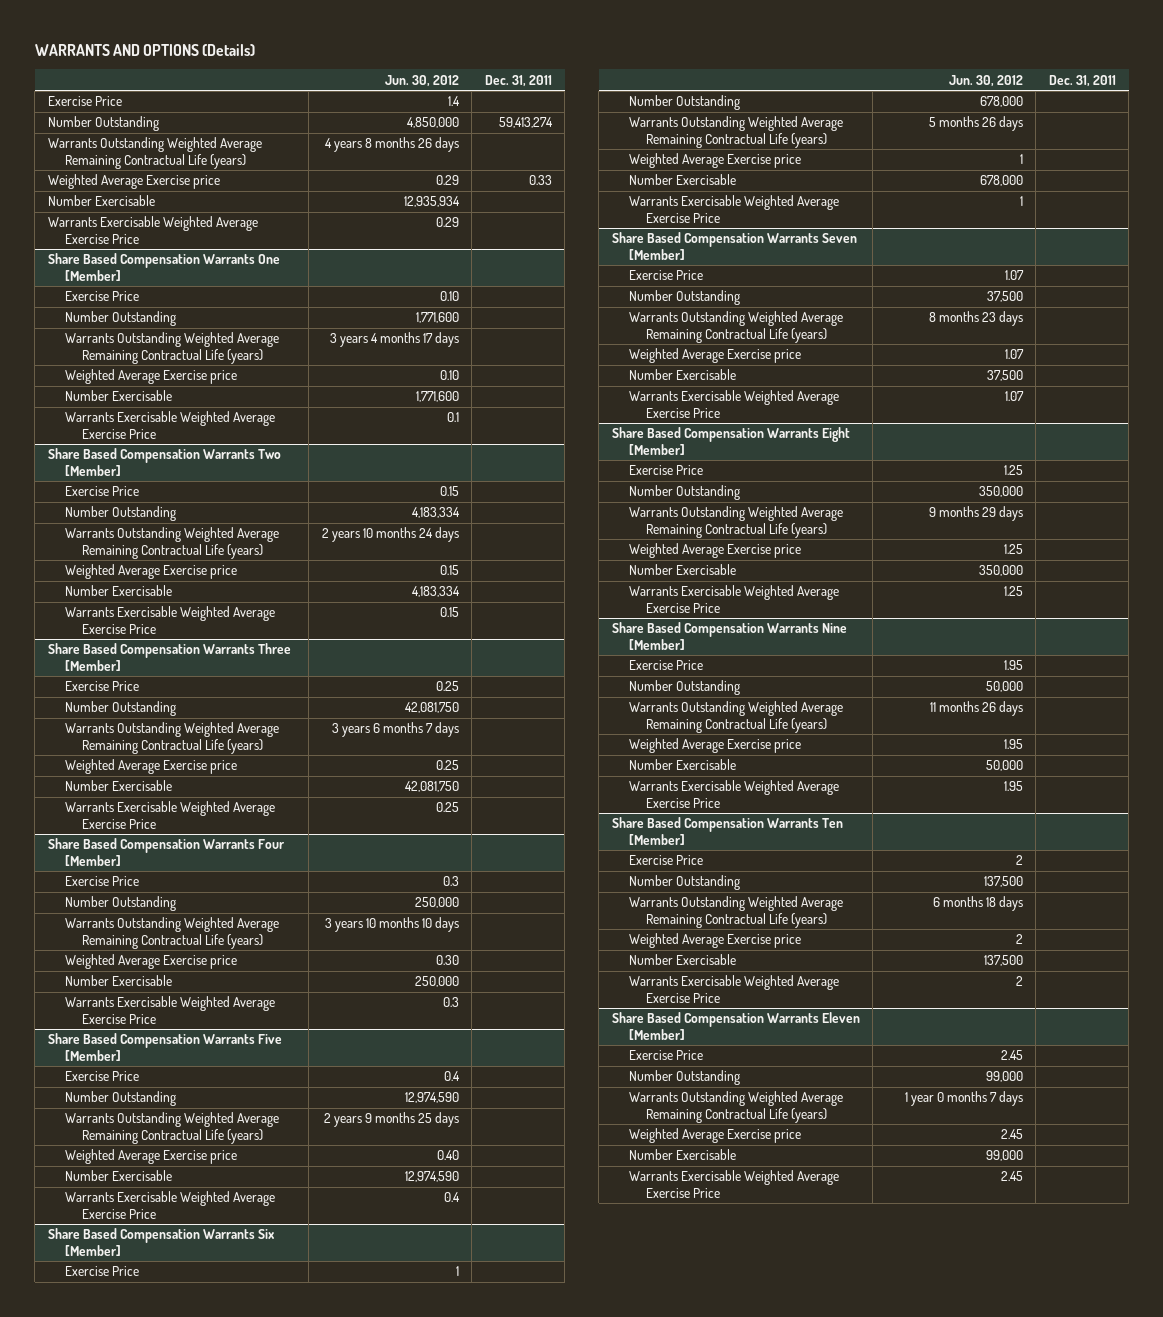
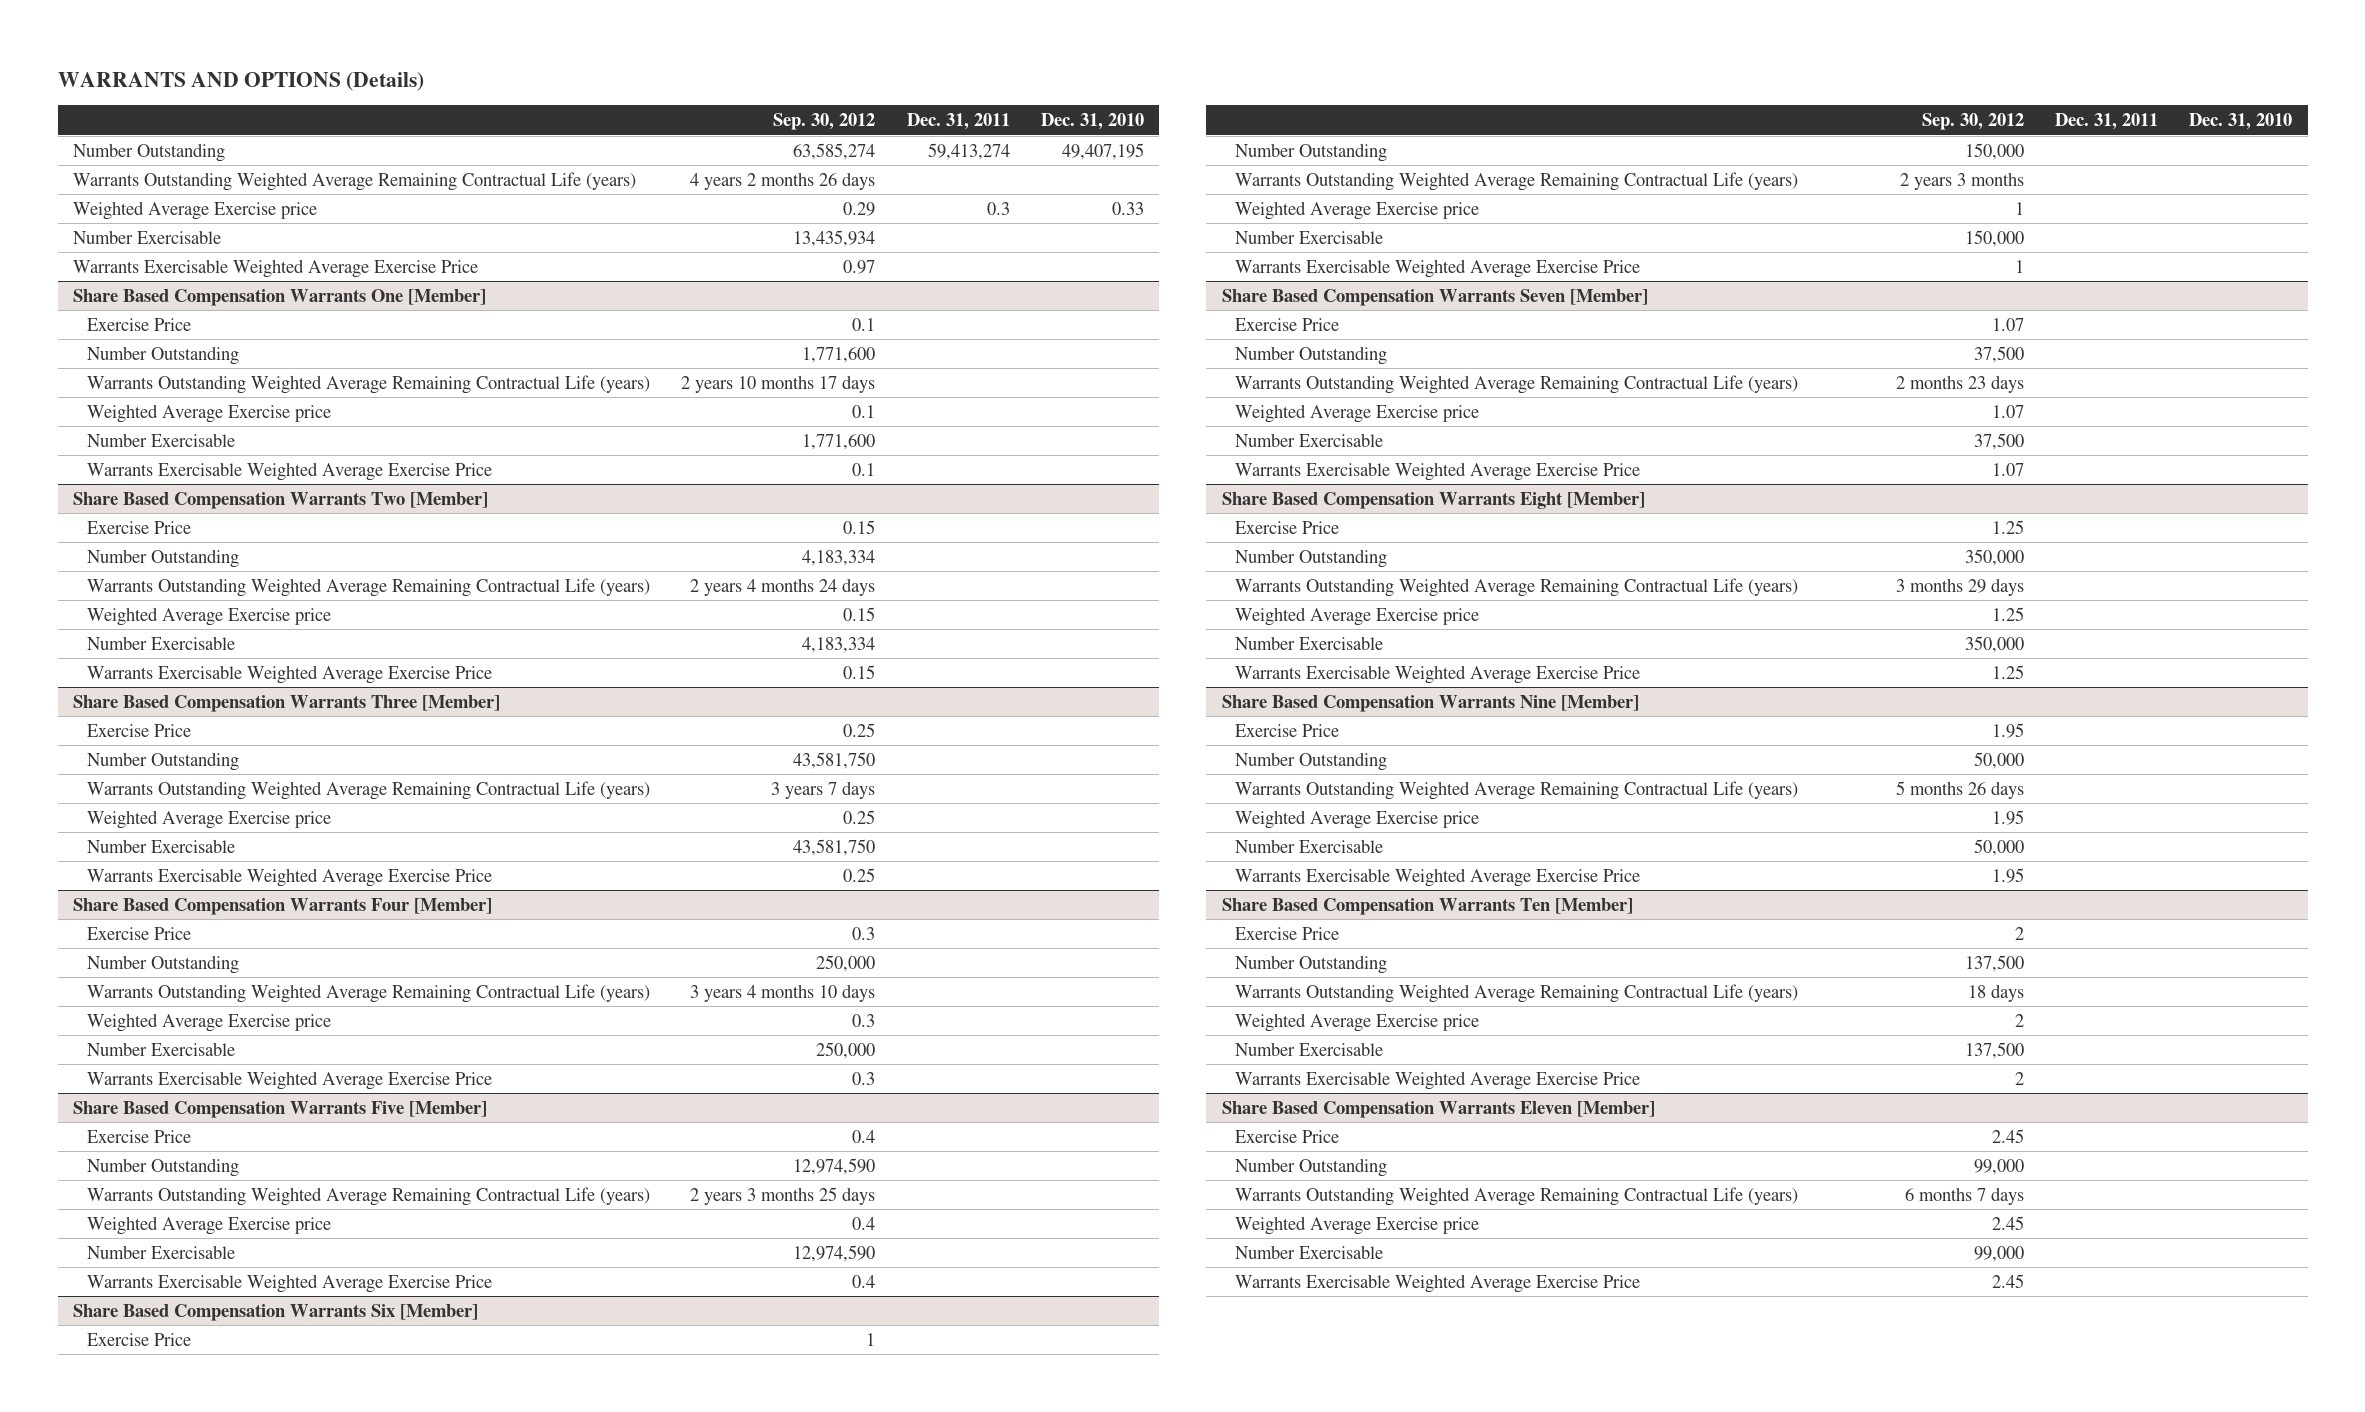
- | Jun. 30, 2012 | Dec. 31, 2011
+ | Sep. 30, 2012 | Dec. 31, 2011 | Dec. 31, 2010
- Exercise Price | 1.4 |
- Weighted Average Exercise price | 0.29 | 0.33
+ Weighted Average Exercise price | 0.29 | 0.3 | 0.33

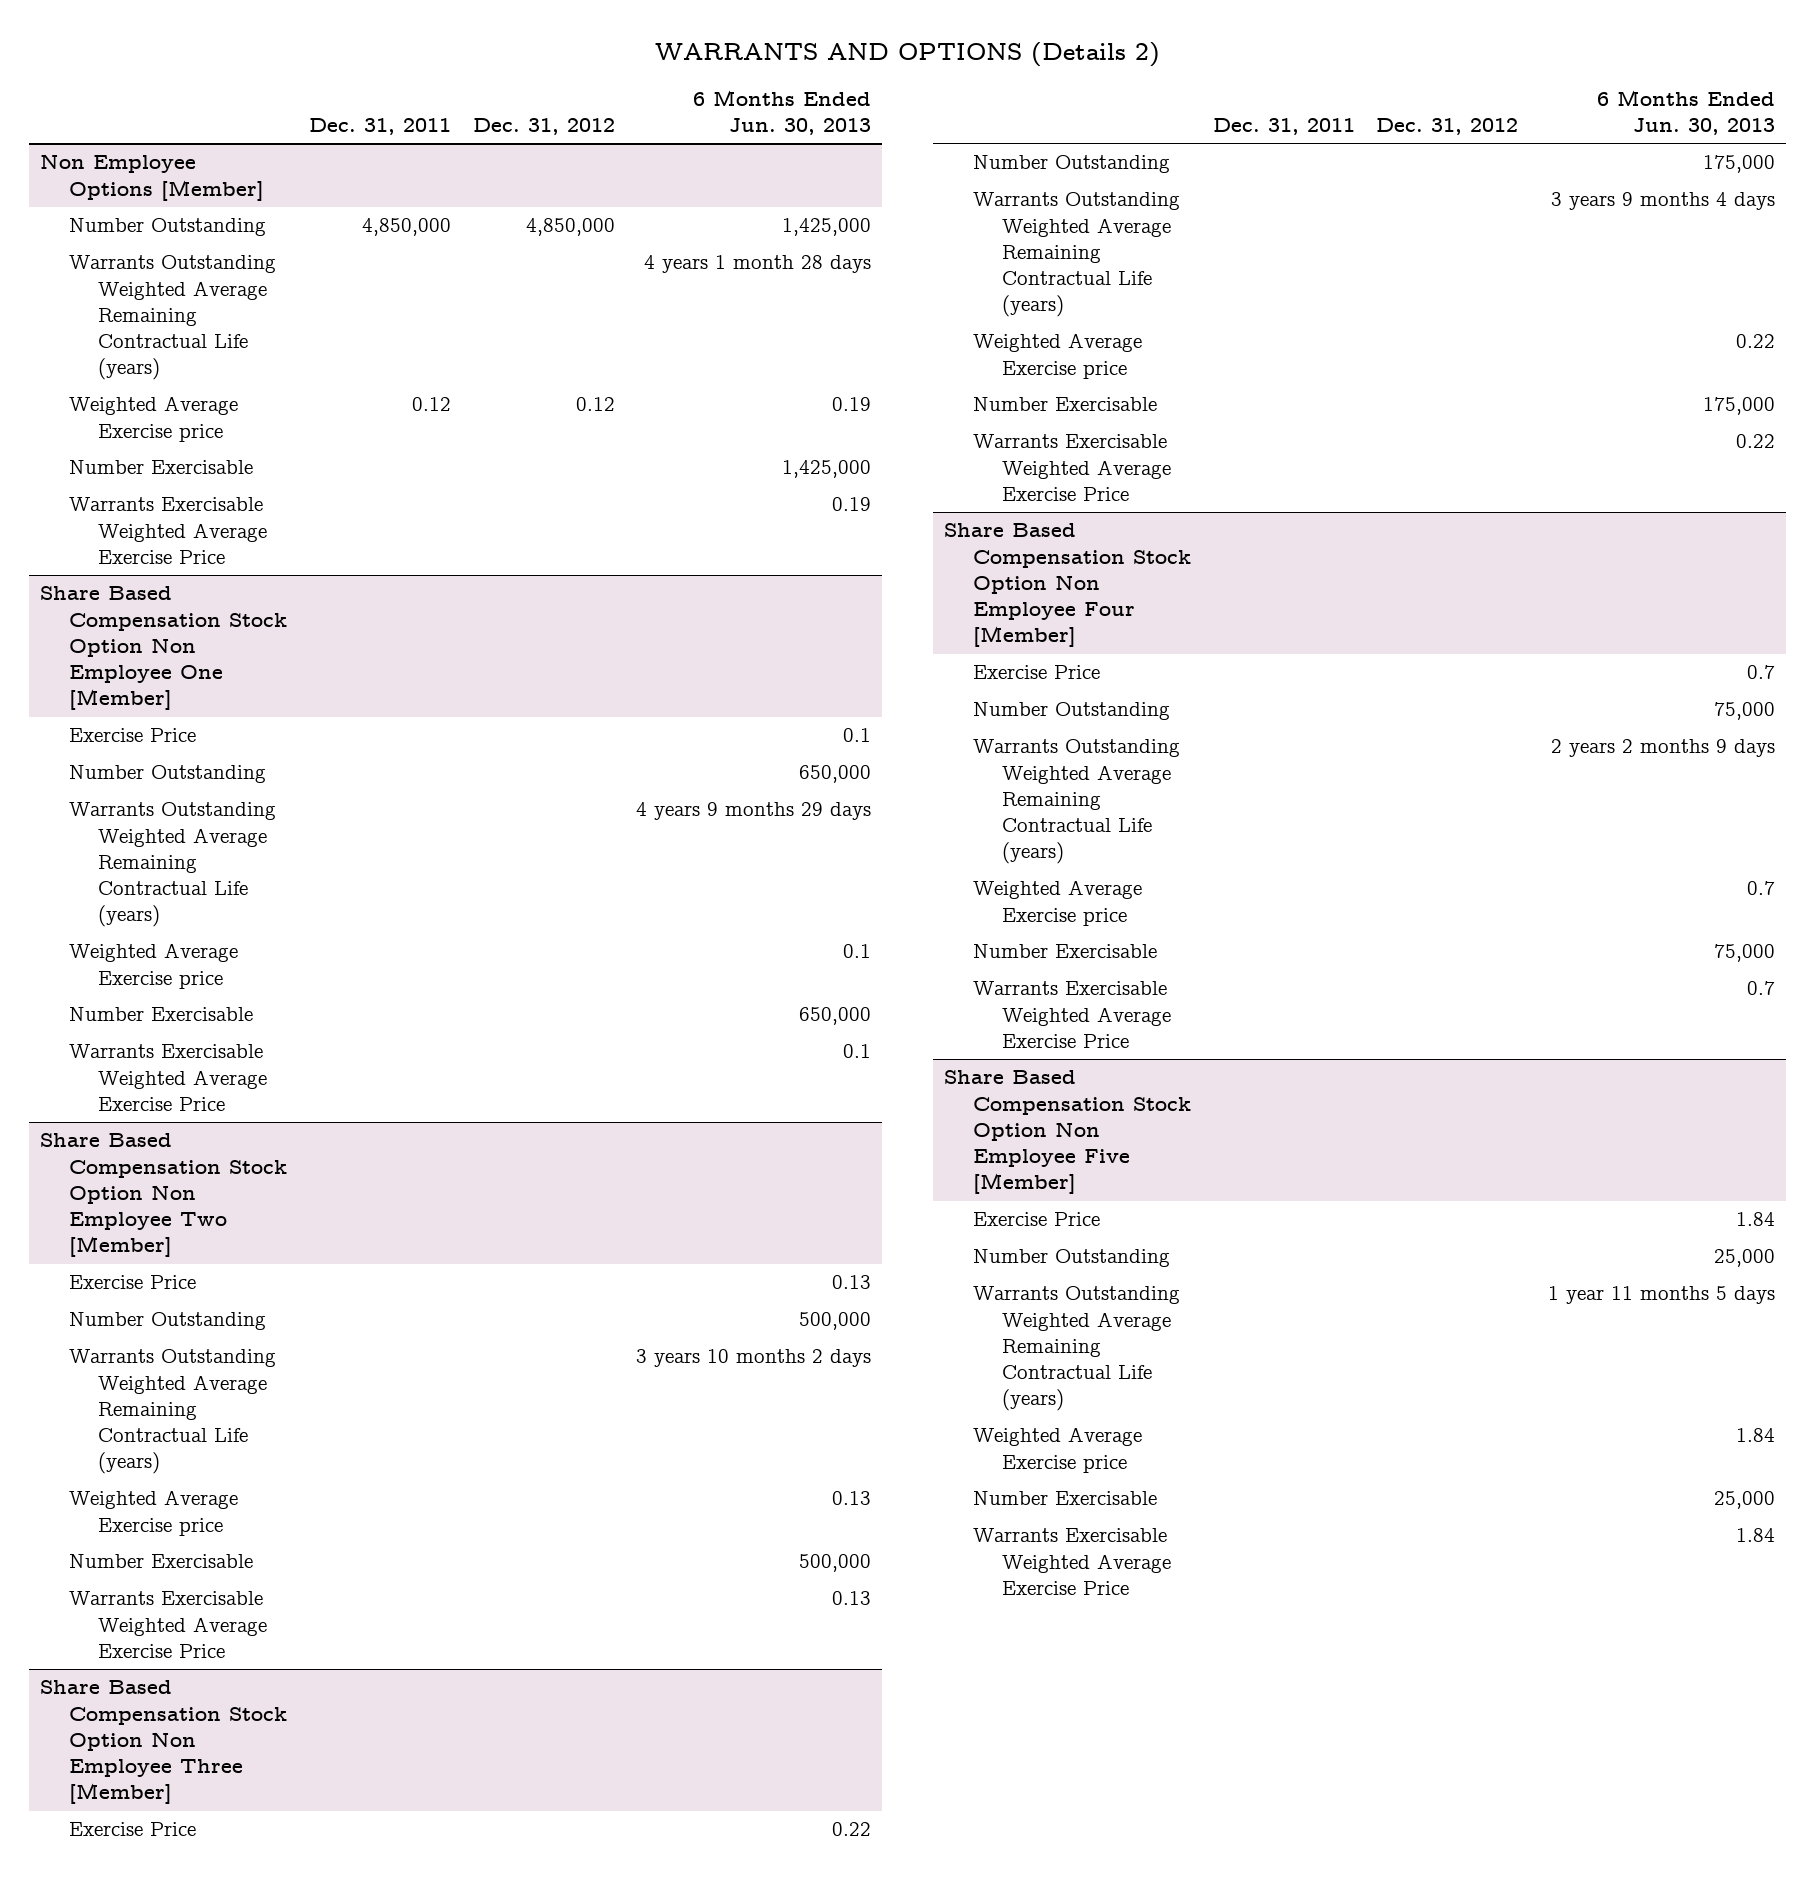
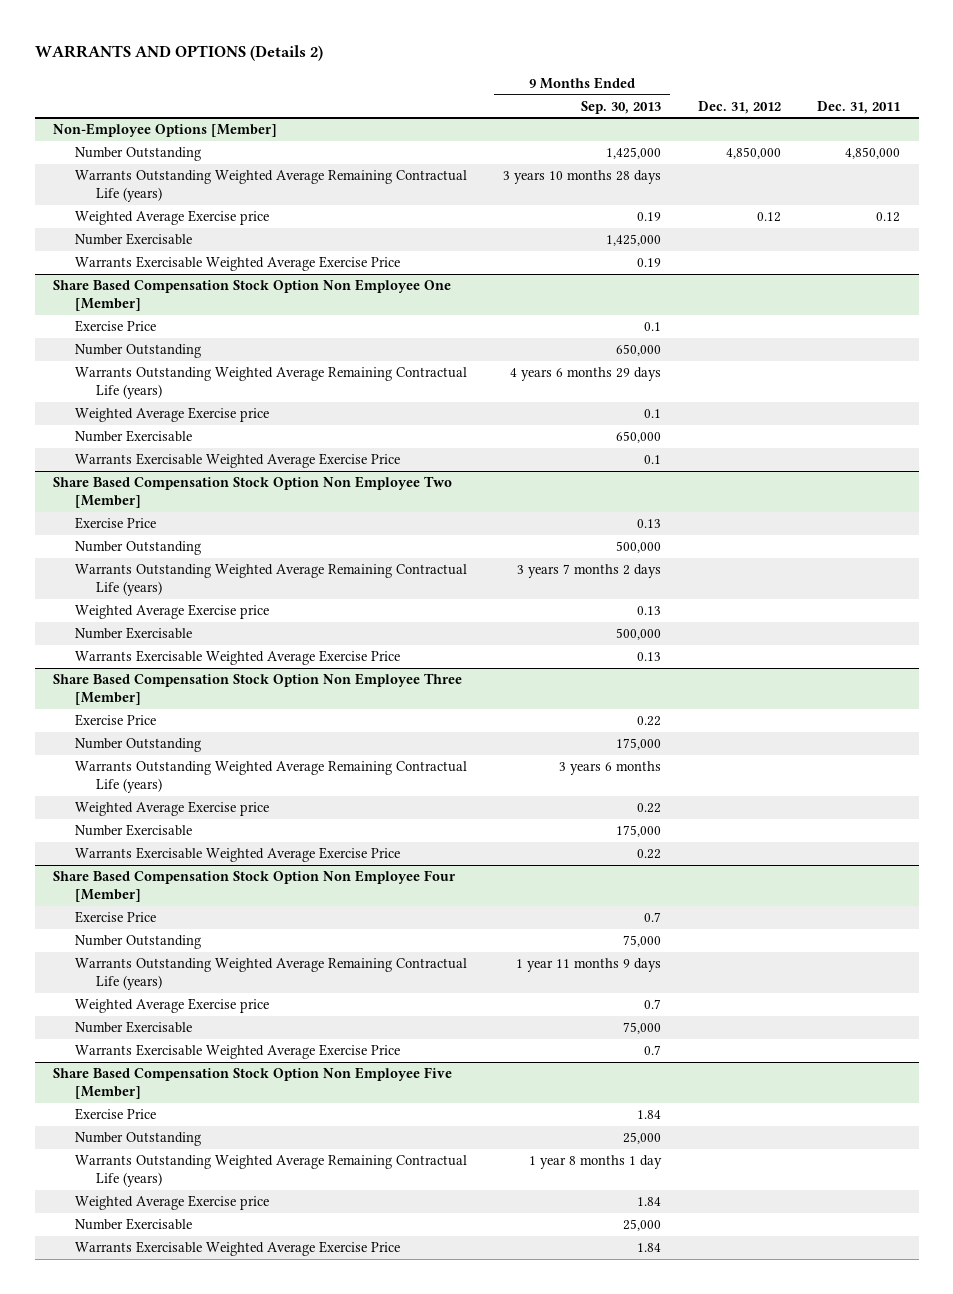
- | Dec. 31, 2011 | Dec. 31, 2012 | 6 Months Ended Jun. 30, 2013
+ | 9 Months Ended Sep. 30, 2013 | Dec. 31, 2012 | Dec. 31, 2011
- Non Employee Options [Member]
+ Non-Employee Options [Member]

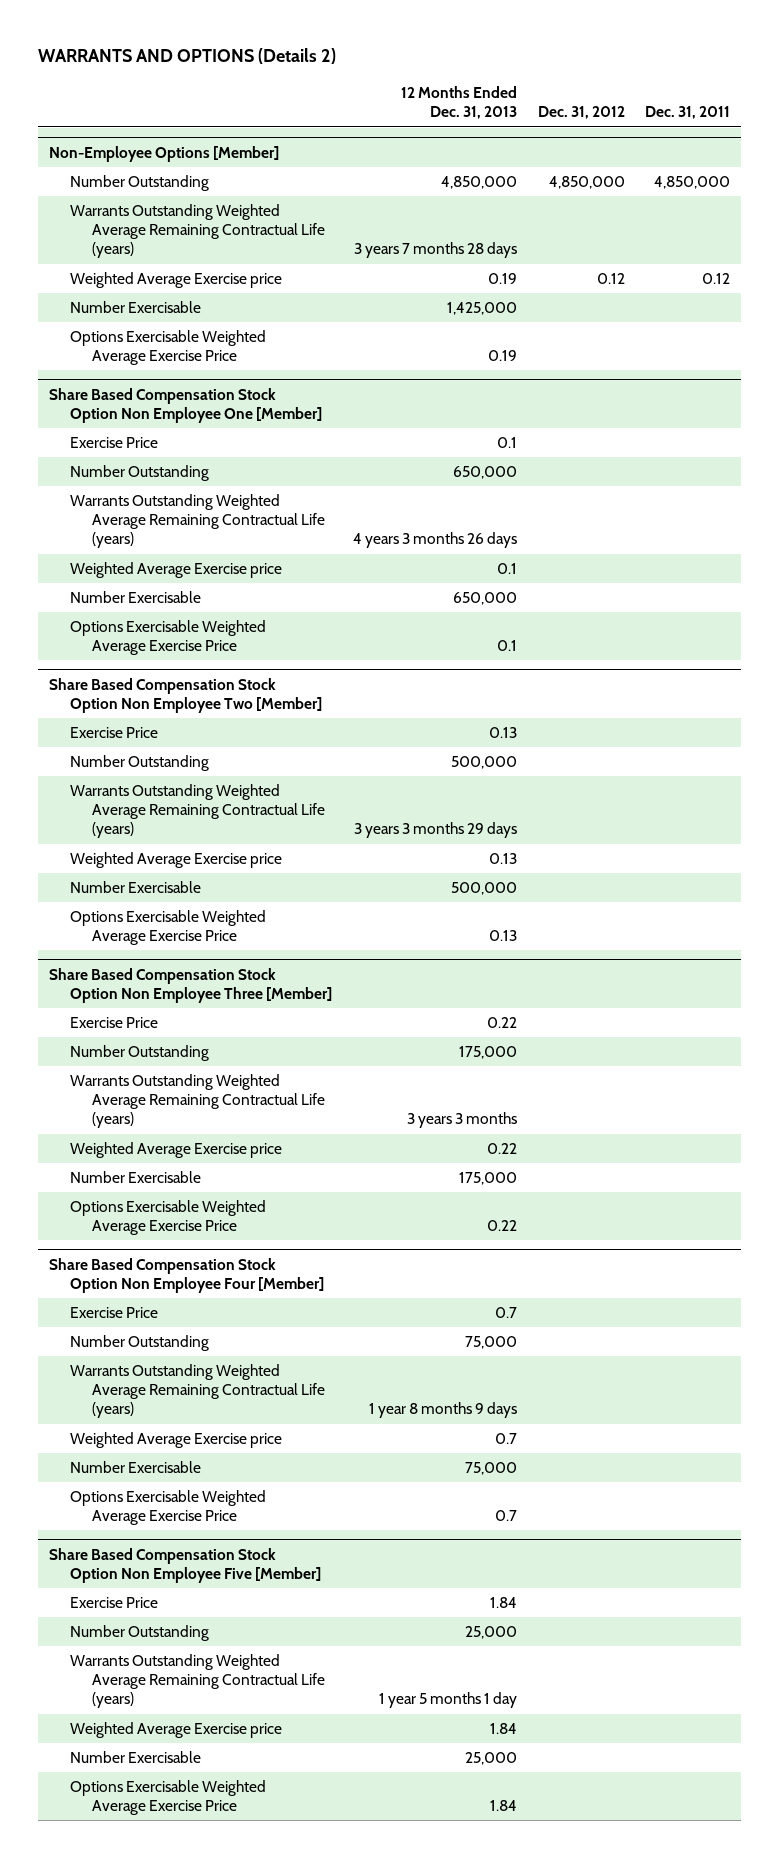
- | 9 Months Ended Sep. 30, 2013 | Dec. 31, 2012 | Dec. 31, 2011
+ | 12 Months Ended Dec. 31, 2013 | Dec. 31, 2012 | Dec. 31, 2011
@ Non-Employee Options [Member]
- Warrants Exercisable Weighted Average Exercise Price | 0.19 | |
+ Options Exercisable Weighted Average Exercise Price | 0.19 | |
@ Share Based Compensation Stock Option Non Employee One [Member]
- Warrants Exercisable Weighted Average Exercise Price | 0.1 | |
+ Options Exercisable Weighted Average Exercise Price | 0.1 | |
@ Share Based Compensation Stock Option Non Employee Two [Member]
- Warrants Exercisable Weighted Average Exercise Price | 0.13 | |
+ Options Exercisable Weighted Average Exercise Price | 0.13 | |
@ Share Based Compensation Stock Option Non Employee Three [Member]
- Warrants Exercisable Weighted Average Exercise Price | 0.22 | |
+ Options Exercisable Weighted Average Exercise Price | 0.22 | |
@ Share Based Compensation Stock Option Non Employee Four [Member]
- Warrants Exercisable Weighted Average Exercise Price | 0.7 | |
+ Options Exercisable Weighted Average Exercise Price | 0.7 | |
@ Share Based Compensation Stock Option Non Employee Five [Member]
- Warrants Exercisable Weighted Average Exercise Price | 1.84 | |
+ Options Exercisable Weighted Average Exercise Price | 1.84 | |

